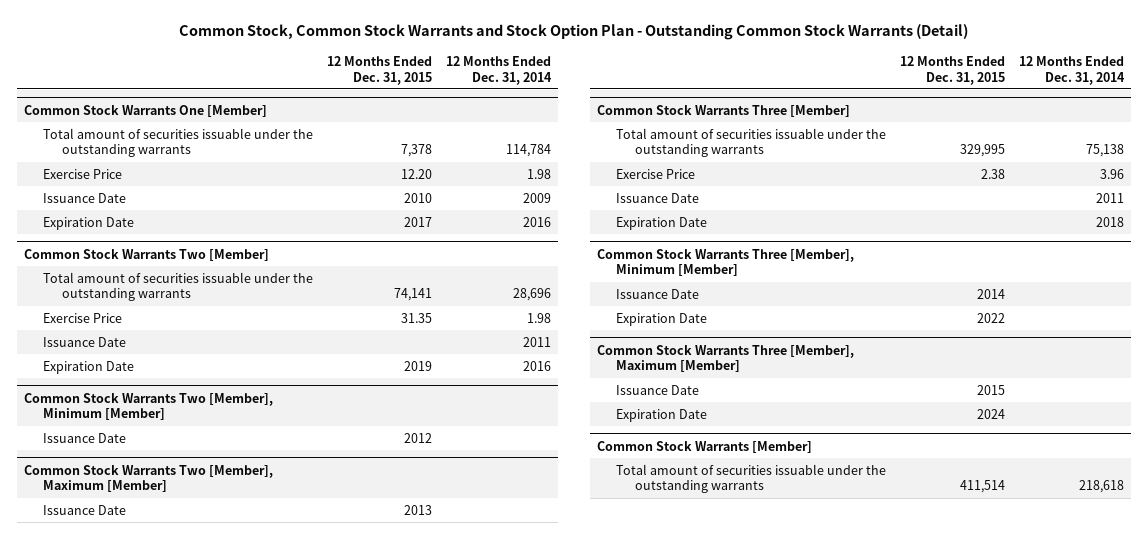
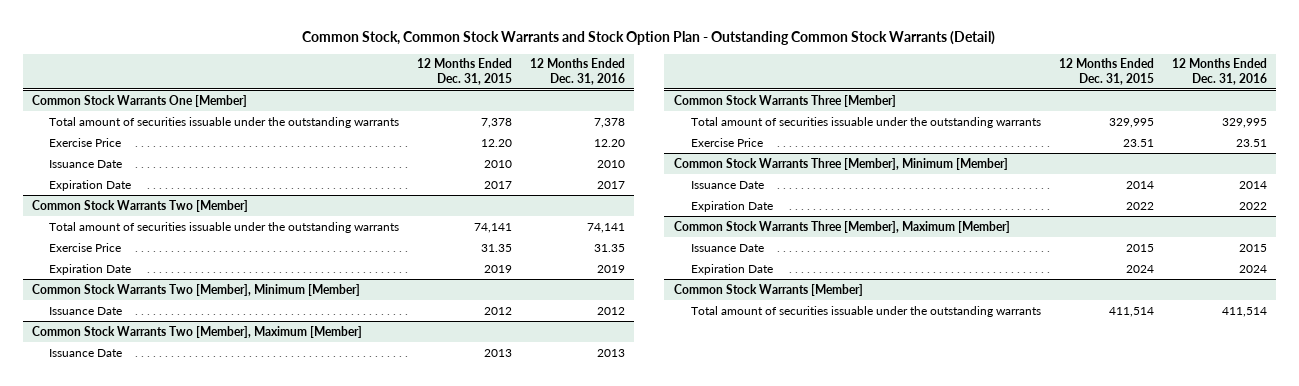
- | 12 Months Ended Dec. 31, 2015 | 12 Months Ended Dec. 31, 2014
+ | 12 Months Ended Dec. 31, 2015 | 12 Months Ended Dec. 31, 2016
@ Common Stock Warrants Two [Member]
- Issuance Date | | 2011
@ Common Stock Warrants Three [Member]
- Exercise Price | 2.38 | 3.96
- Issuance Date | | 2011
- Expiration Date | | 2018
+ Exercise Price | 23.51 | 23.51

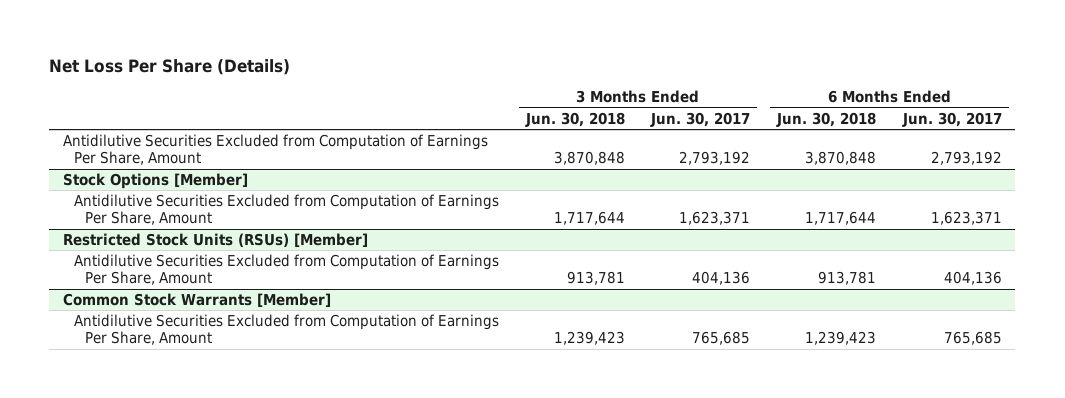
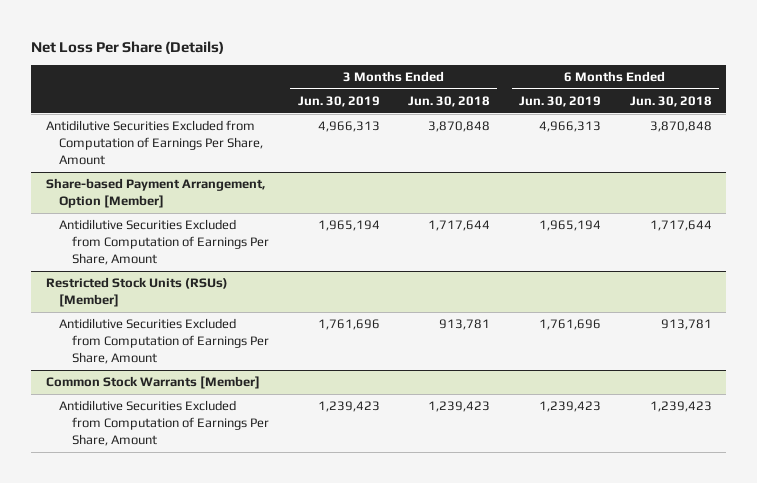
- | 3 Months Ended Jun. 30, 2018 | 3 Months Ended Jun. 30, 2017 | 6 Months Ended Jun. 30, 2018 | 6 Months Ended Jun. 30, 2017
+ | 3 Months Ended Jun. 30, 2019 | 3 Months Ended Jun. 30, 2018 | 6 Months Ended Jun. 30, 2019 | 6 Months Ended Jun. 30, 2018
- Stock Options [Member]
+ Share-based Payment Arrangement, Option [Member]

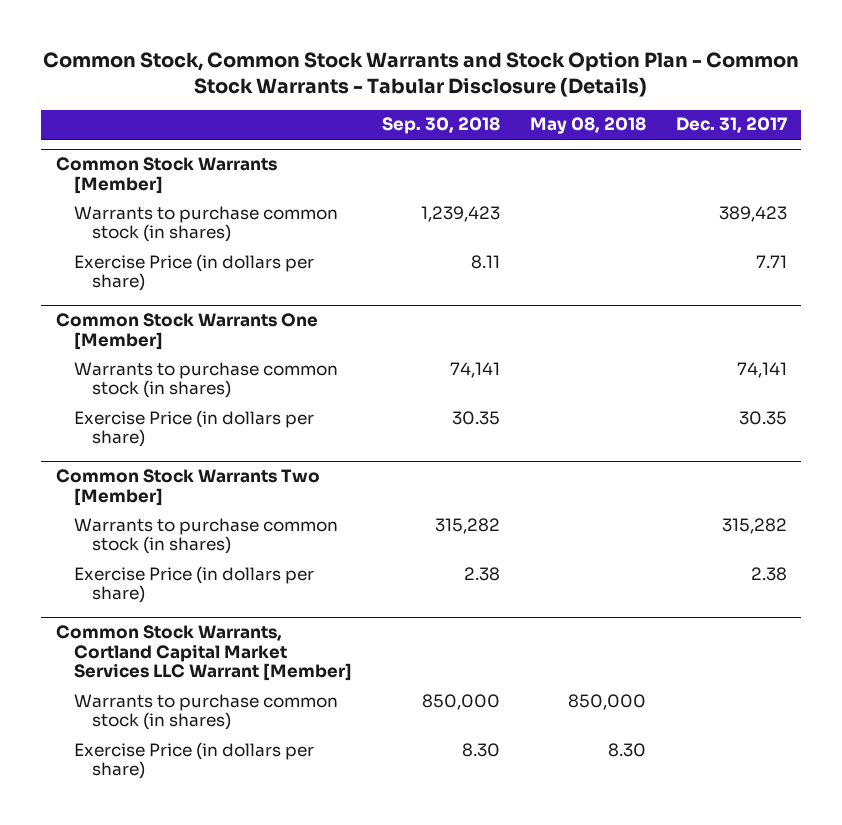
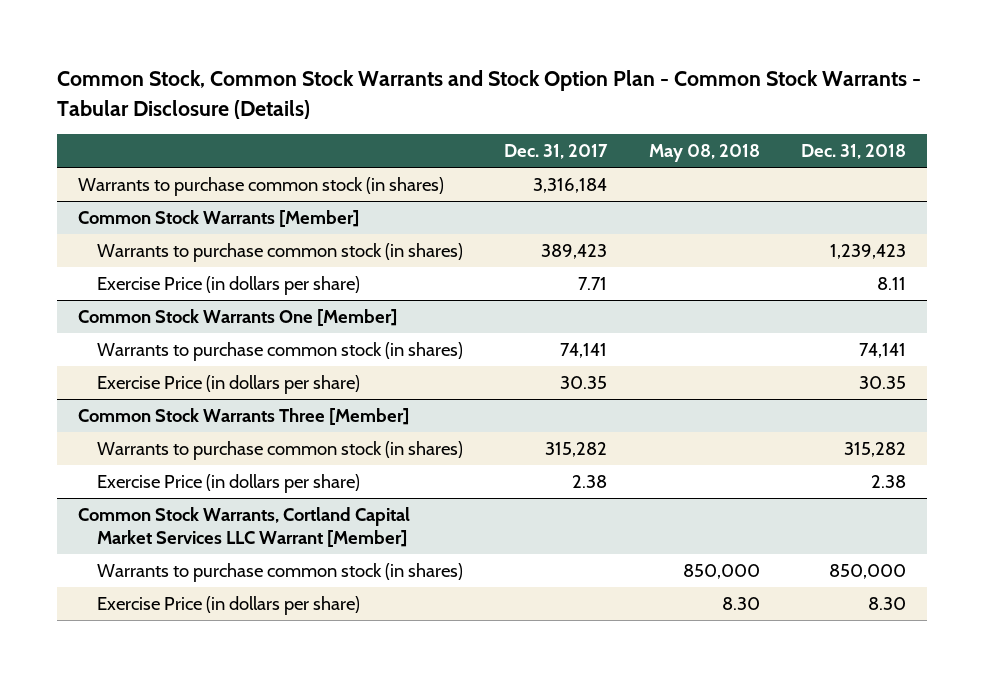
- | Sep. 30, 2018 | May 08, 2018 | Dec. 31, 2017
+ | Dec. 31, 2017 | May 08, 2018 | Dec. 31, 2018
+ Warrants to purchase common stock (in shares) | 3,316,184 | |
- Common Stock Warrants Two [Member]
+ Common Stock Warrants Three [Member]

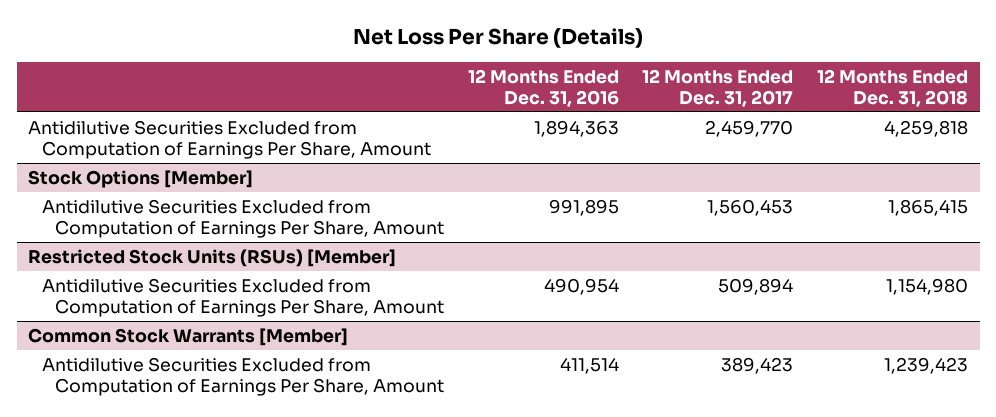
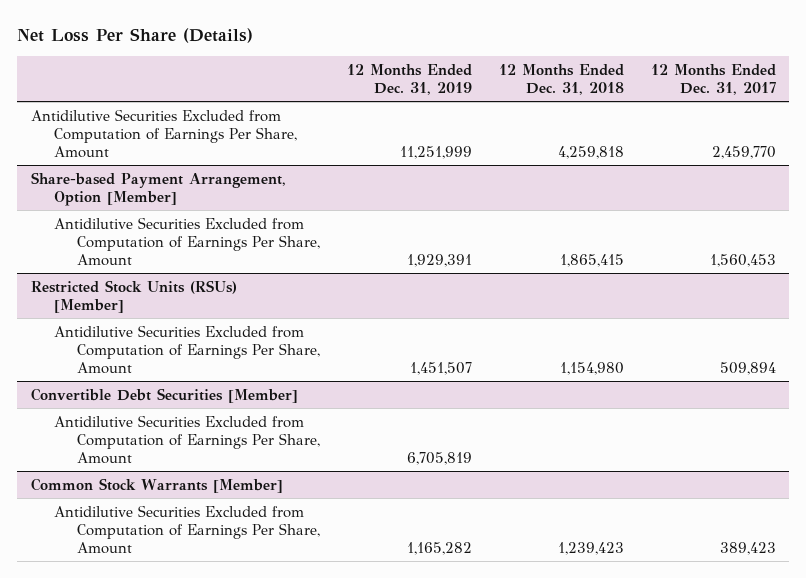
- | 12 Months Ended Dec. 31, 2016 | 12 Months Ended Dec. 31, 2017 | 12 Months Ended Dec. 31, 2018
+ | 12 Months Ended Dec. 31, 2019 | 12 Months Ended Dec. 31, 2018 | 12 Months Ended Dec. 31, 2017
- Stock Options [Member]
+ Share-based Payment Arrangement, Option [Member]
+ Convertible Debt Securities [Member]
+ Antidilutive Securities Excluded from Computation of Earnings Per Share, Amount | 6,705,819 | |

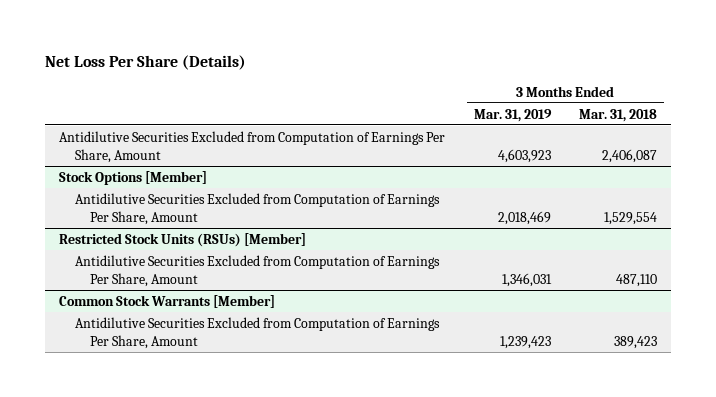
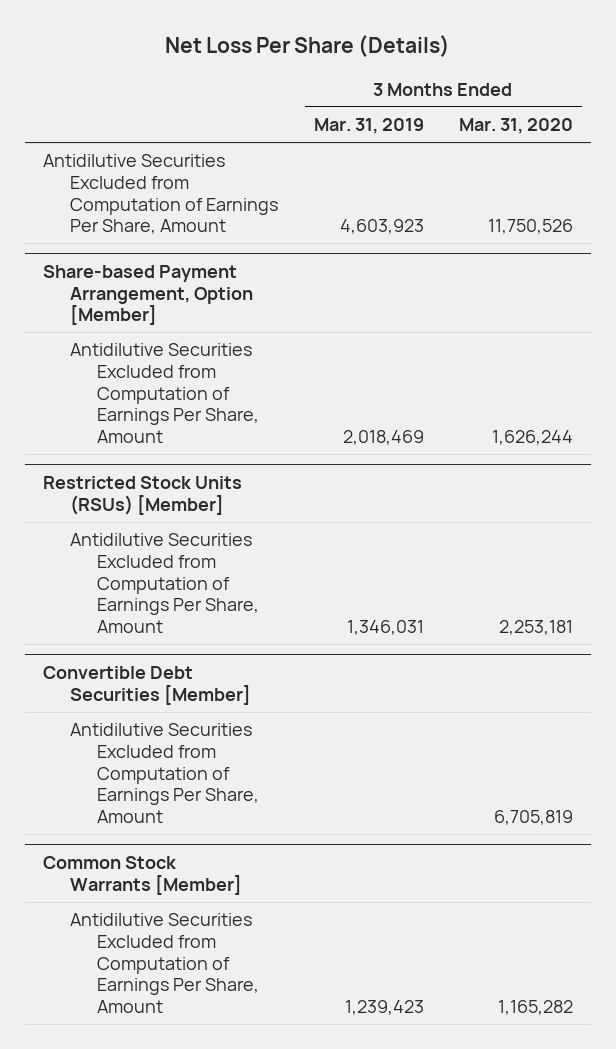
- | 3 Months Ended Mar. 31, 2019 | 3 Months Ended Mar. 31, 2018
+ | 3 Months Ended Mar. 31, 2019 | 3 Months Ended Mar. 31, 2020
- Stock Options [Member]
+ Share-based Payment Arrangement, Option [Member]
+ Convertible Debt Securities [Member]
+ Antidilutive Securities Excluded from Computation of Earnings Per Share, Amount | | 6,705,819

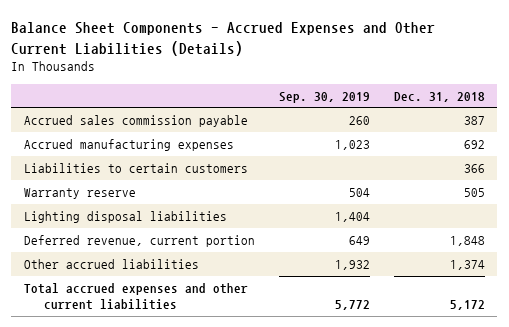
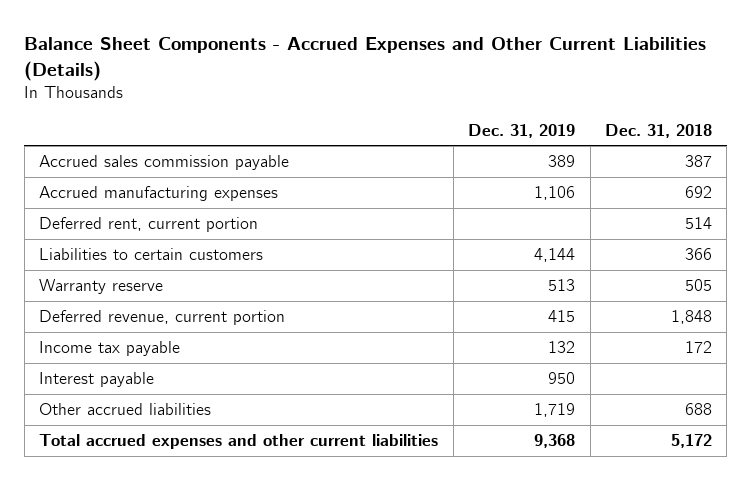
- | Sep. 30, 2019 | Dec. 31, 2018
+ | Dec. 31, 2019 | Dec. 31, 2018
+ Deferred rent, current portion | | 514
- Lighting disposal liabilities | 1,404 |
- Other accrued liabilities | 1,932 | 1,374
+ Income tax payable | 132 | 172
+ Interest payable | 950 |
+ Other accrued liabilities | 1,719 | 688

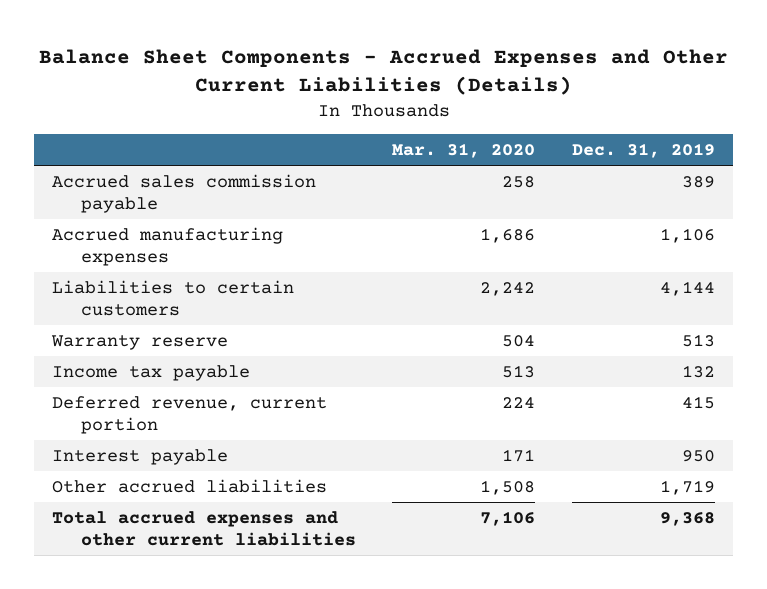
- | Dec. 31, 2019 | Dec. 31, 2018
+ | Mar. 31, 2020 | Dec. 31, 2019
- Deferred rent, current portion | | 514
moved down: Deferred revenue, current portion | 224 | 415

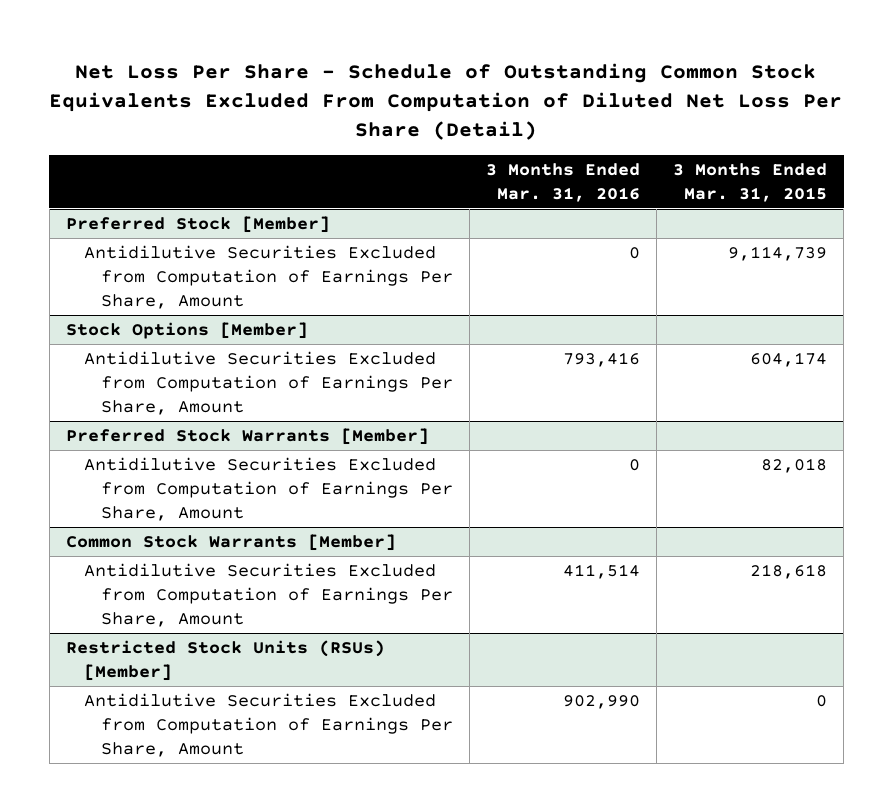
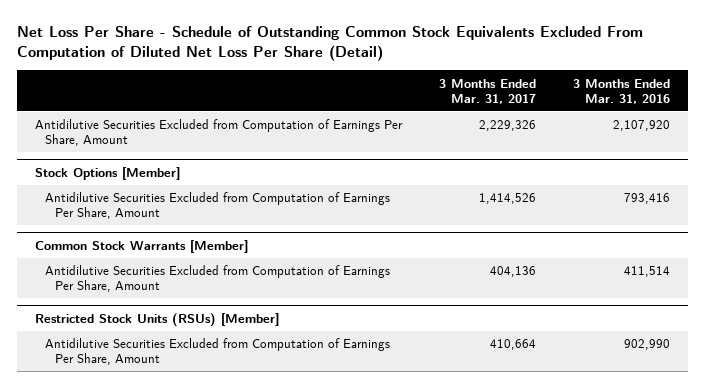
- | 3 Months Ended Mar. 31, 2016 | 3 Months Ended Mar. 31, 2015
+ | 3 Months Ended Mar. 31, 2017 | 3 Months Ended Mar. 31, 2016
- Preferred Stock [Member]
- Antidilutive Securities Excluded from Computation of Earnings Per Share, Amount | 0 | 9,114,739
+ Antidilutive Securities Excluded from Computation of Earnings Per Share, Amount | 2,229,326 | 2,107,920
- Preferred Stock Warrants [Member]
- Antidilutive Securities Excluded from Computation of Earnings Per Share, Amount | 0 | 82,018

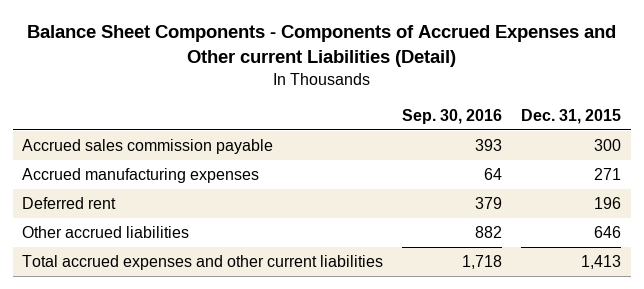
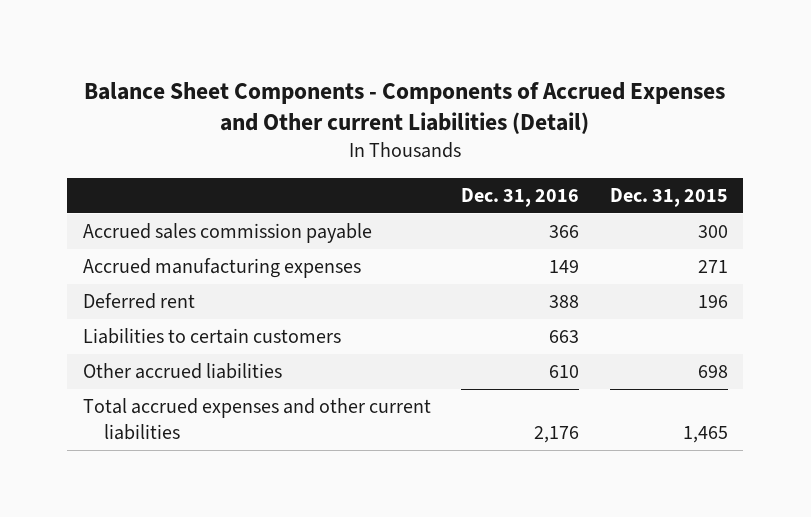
- | Sep. 30, 2016 | Dec. 31, 2015
+ | Dec. 31, 2016 | Dec. 31, 2015
- Other accrued liabilities | 882 | 646
- Total accrued expenses and other current liabilities | 1,718 | 1,413
+ Liabilities to certain customers | 663 |
+ Other accrued liabilities | 610 | 698
+ Total accrued expenses and other current liabilities | 2,176 | 1,465

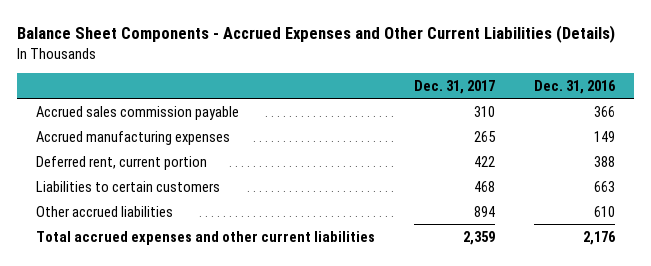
- Balance Sheet Components - Components of Accrued Expenses and Other current Liabilities (Detail)
+ Balance Sheet Components - Accrued Expenses and Other Current Liabilities (Details)
- | Dec. 31, 2016 | Dec. 31, 2015
+ | Dec. 31, 2017 | Dec. 31, 2016
- Deferred rent | 388 | 196
+ Deferred rent, current portion | 422 | 388

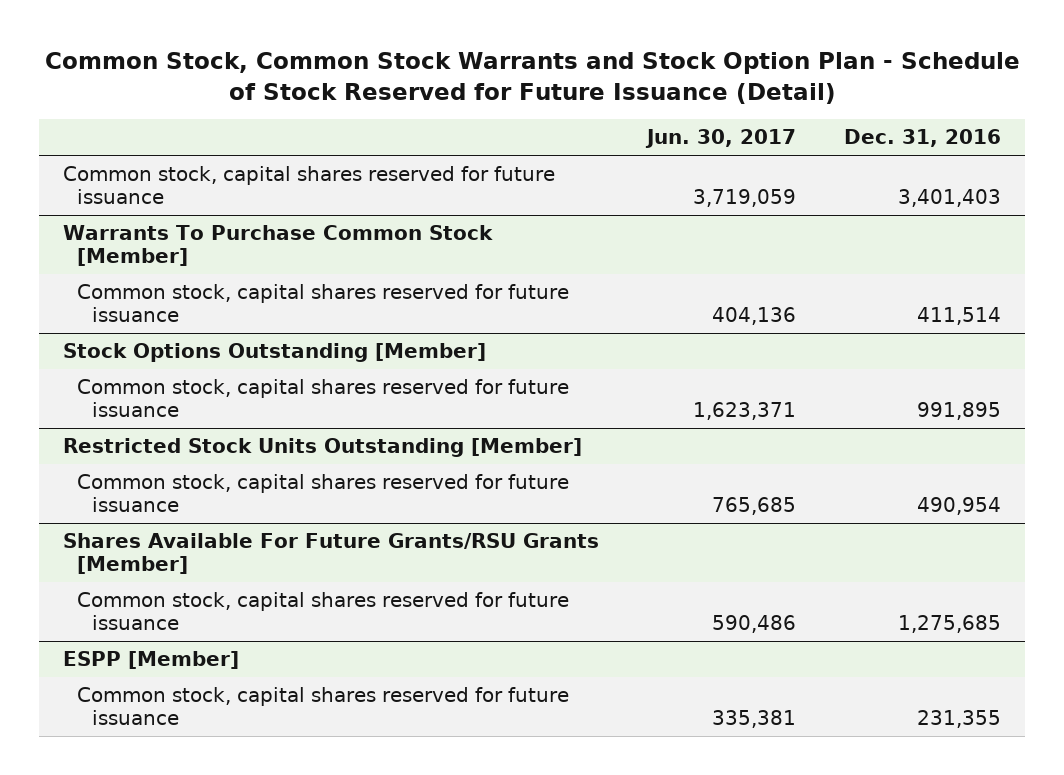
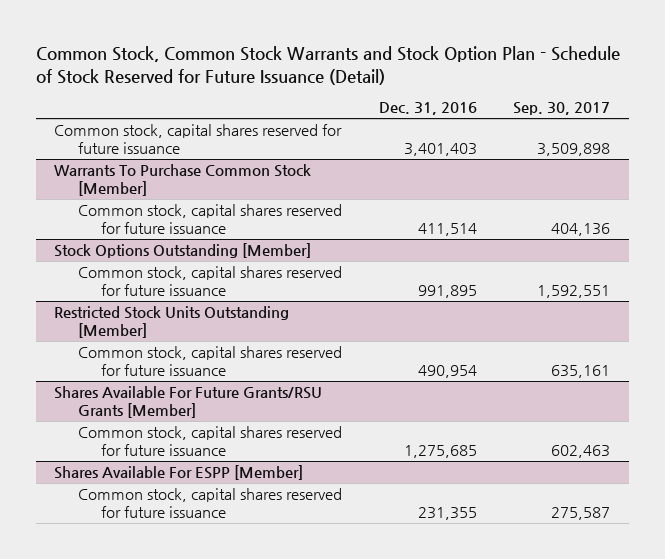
- | Jun. 30, 2017 | Dec. 31, 2016
+ | Dec. 31, 2016 | Sep. 30, 2017
- ESPP [Member]
+ Shares Available For ESPP [Member]

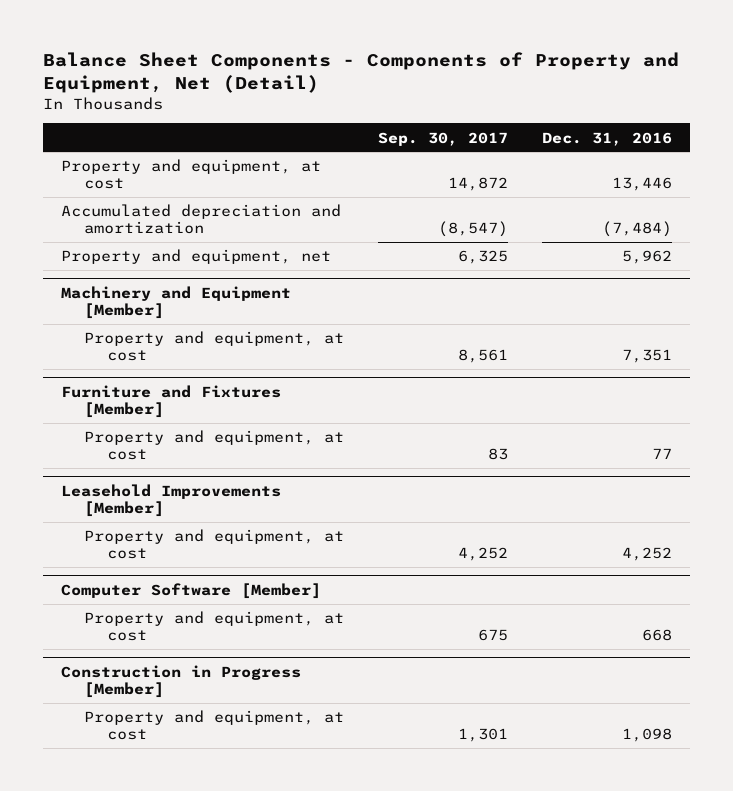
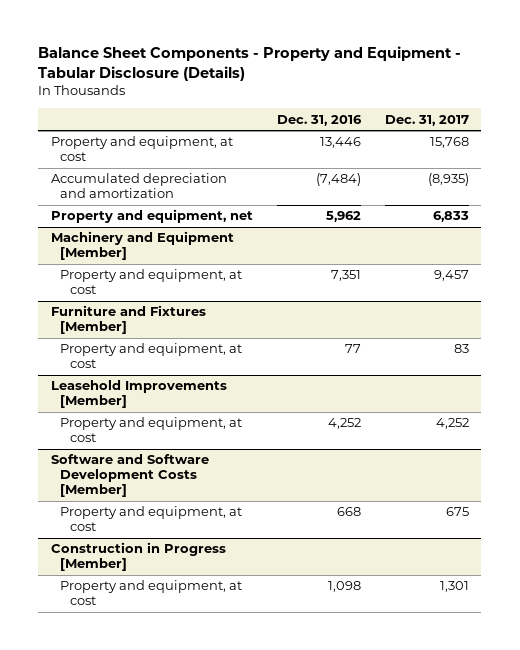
- Balance Sheet Components - Components of Property and Equipment, Net (Detail)
+ Balance Sheet Components - Property and Equipment - Tabular Disclosure (Details)
- | Sep. 30, 2017 | Dec. 31, 2016
+ | Dec. 31, 2016 | Dec. 31, 2017
- Computer Software [Member]
+ Software and Software Development Costs [Member]

